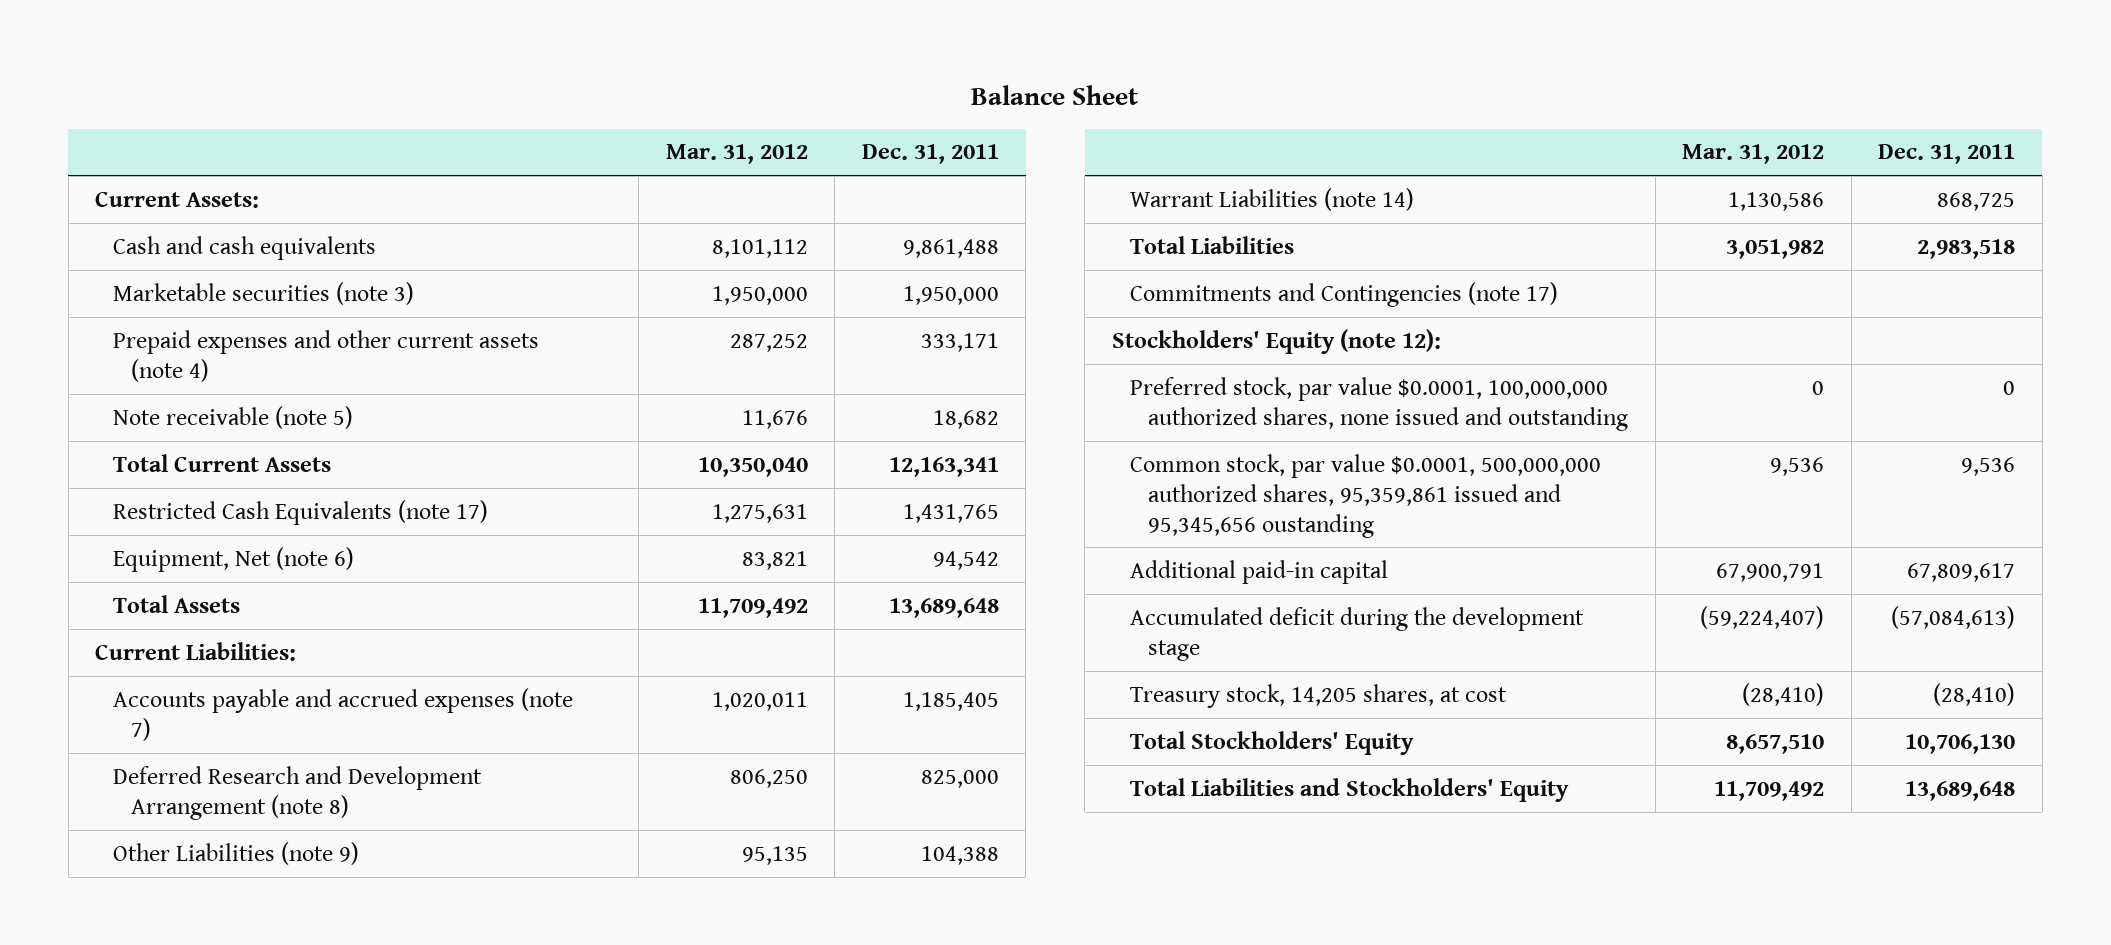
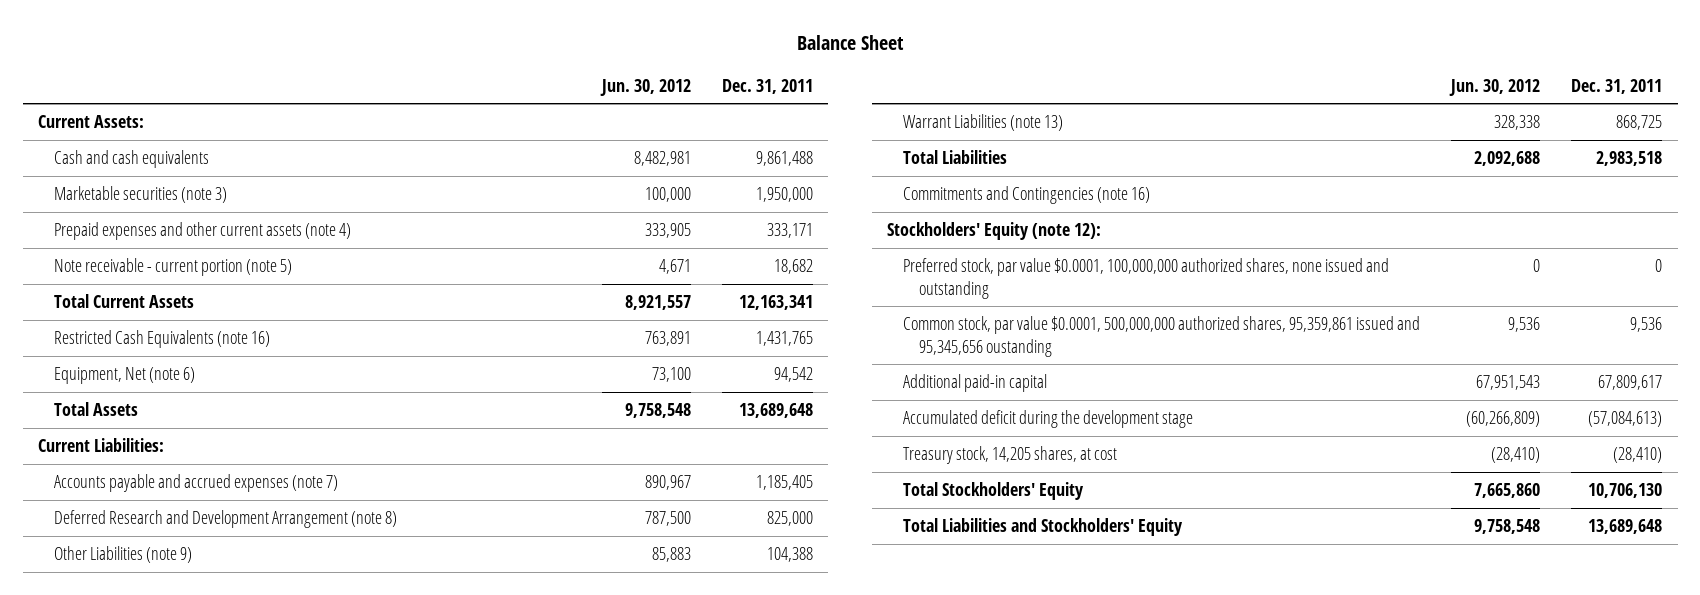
- | Mar. 31, 2012 | Dec. 31, 2011
+ | Jun. 30, 2012 | Dec. 31, 2011
- Note receivable (note 5) | 11,676 | 18,682
+ Note receivable - current portion (note 5) | 4,671 | 18,682
- Restricted Cash Equivalents (note 17) | 1,275,631 | 1,431,765
+ Restricted Cash Equivalents (note 16) | 763,891 | 1,431,765
- Warrant Liabilities (note 14) | 1,130,586 | 868,725
+ Warrant Liabilities (note 13) | 328,338 | 868,725
- Commitments and Contingencies (note 17)
+ Commitments and Contingencies (note 16)

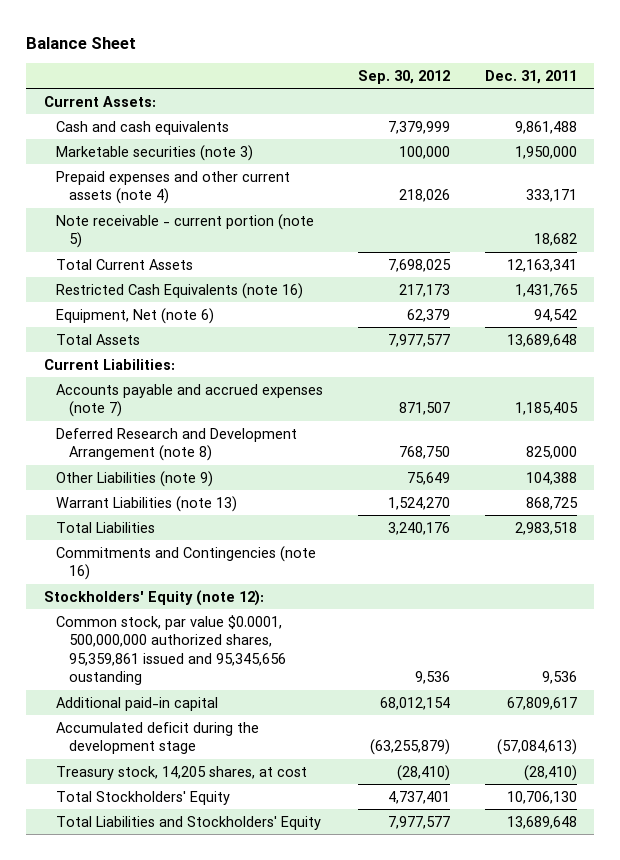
- | Jun. 30, 2012 | Dec. 31, 2011
+ | Sep. 30, 2012 | Dec. 31, 2011
- Preferred stock, par value $0.0001, 100,000,000 authorized shares, none issued and outstanding | 0 | 0

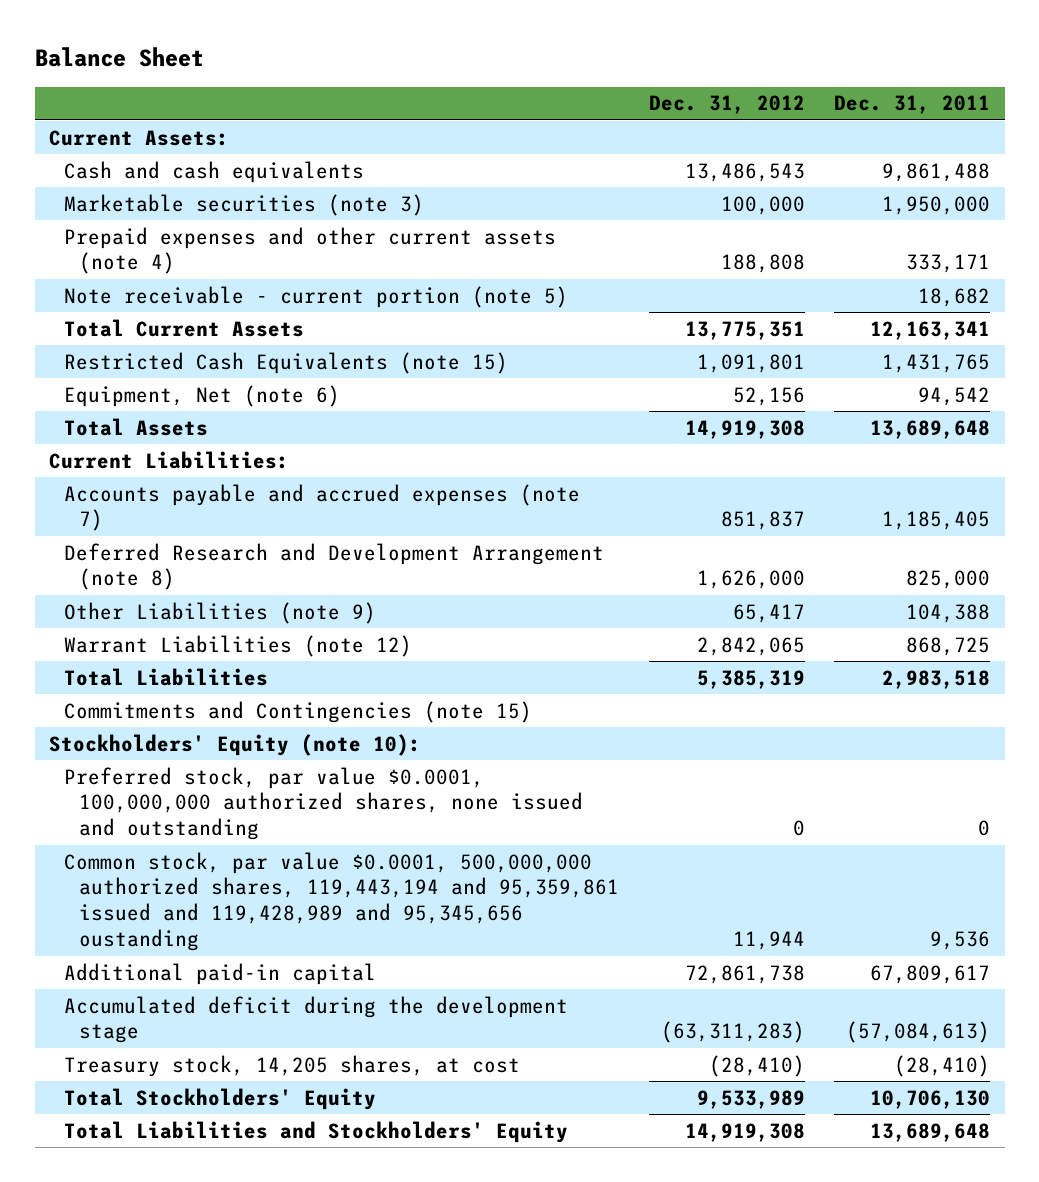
- | Sep. 30, 2012 | Dec. 31, 2011
+ | Dec. 31, 2012 | Dec. 31, 2011
- Restricted Cash Equivalents (note 16) | 217,173 | 1,431,765
+ Restricted Cash Equivalents (note 15) | 1,091,801 | 1,431,765
- Warrant Liabilities (note 13) | 1,524,270 | 868,725
+ Warrant Liabilities (note 12) | 2,842,065 | 868,725
- Commitments and Contingencies (note 16)
- Stockholders' Equity (note 12):
- Common stock, par value $0.0001, 500,000,000 authorized shares, 95,359,861 issued and 95,345,656 oustanding | 9,536 | 9,536
+ Commitments and Contingencies (note 15)
+ Stockholders' Equity (note 10):
+ Preferred stock, par value $0.0001, 100,000,000 authorized shares, none issued and outstanding | 0 | 0
+ Common stock, par value $0.0001, 500,000,000 authorized shares, 119,443,194 and 95,359,861 issued and 119,428,989 and 95,345,656 oustanding | 11,944 | 9,536

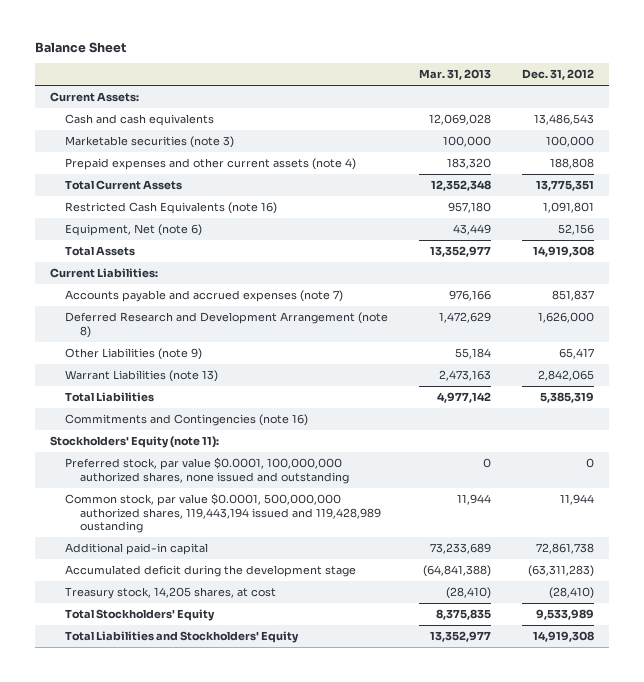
- | Dec. 31, 2012 | Dec. 31, 2011
+ | Mar. 31, 2013 | Dec. 31, 2012
- Note receivable - current portion (note 5) | | 18,682
- Restricted Cash Equivalents (note 15) | 1,091,801 | 1,431,765
+ Restricted Cash Equivalents (note 16) | 957,180 | 1,091,801
- Warrant Liabilities (note 12) | 2,842,065 | 868,725
+ Warrant Liabilities (note 13) | 2,473,163 | 2,842,065
- Commitments and Contingencies (note 15)
- Stockholders' Equity (note 10):
+ Commitments and Contingencies (note 16)
+ Stockholders' Equity (note 11):
- Common stock, par value $0.0001, 500,000,000 authorized shares, 119,443,194 and 95,359,861 issued and 119,428,989 and 95,345,656 oustanding | 11,944 | 9,536
+ Common stock, par value $0.0001, 500,000,000 authorized shares, 119,443,194 issued and 119,428,989 oustanding | 11,944 | 11,944

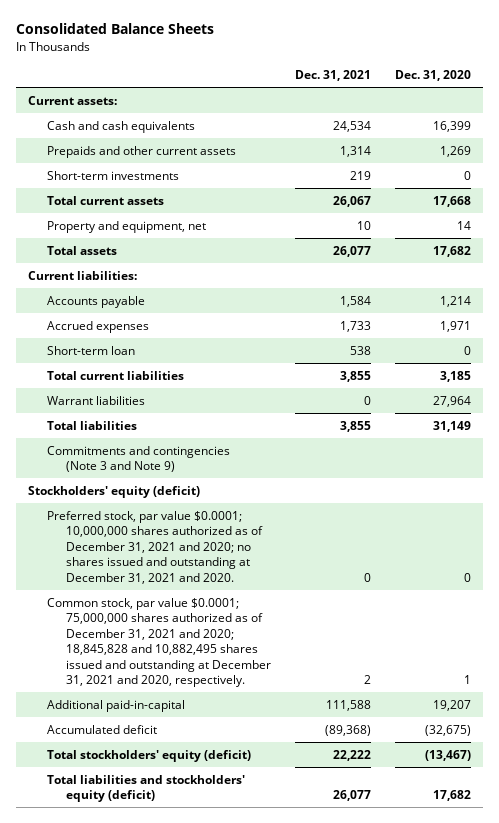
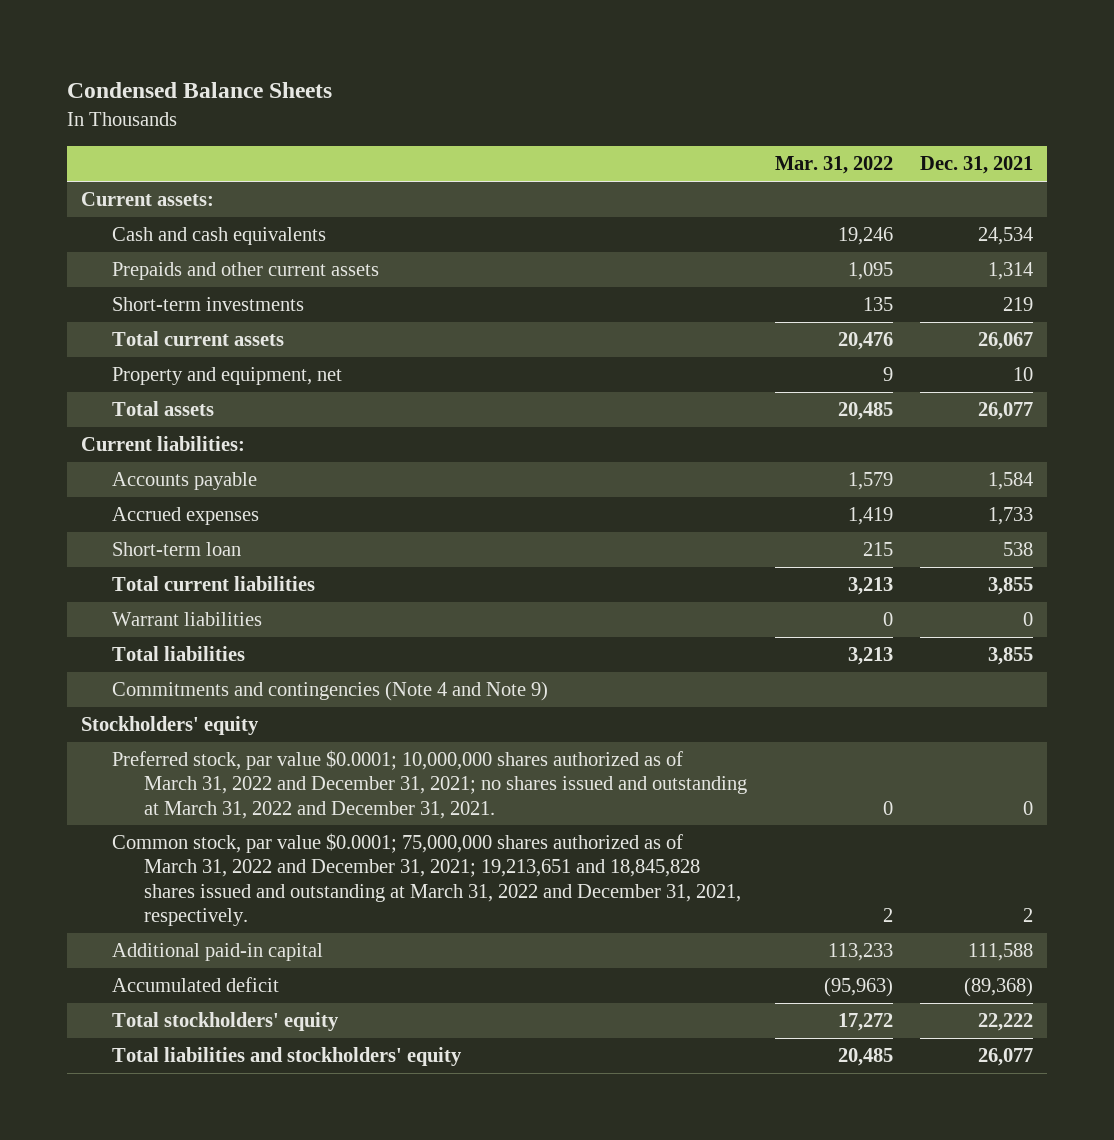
- Consolidated Balance Sheets
+ Condensed Balance Sheets
- | Dec. 31, 2021 | Dec. 31, 2020
+ | Mar. 31, 2022 | Dec. 31, 2021
- Commitments and contingencies (Note 3 and Note 9)
- Stockholders' equity (deficit)
- Preferred stock, par value $0.0001; 10,000,000 shares authorized as of December 31, 2021 and 2020; no shares issued and outstanding at December 31, 2021 and 2020. | 0 | 0
- Common stock, par value $0.0001; 75,000,000 shares authorized as of December 31, 2021 and 2020; 18,845,828 and 10,882,495 shares issued and outstanding at December 31, 2021 and 2020, respectively. | 2 | 1
- Additional paid-in-capital | 111,588 | 19,207
+ Commitments and contingencies (Note 4 and Note 9)
+ Stockholders' equity
+ Preferred stock, par value $0.0001; 10,000,000 shares authorized as of March 31, 2022 and December 31, 2021; no shares issued and outstanding at March 31, 2022 and December 31, 2021. | 0 | 0
+ Common stock, par value $0.0001; 75,000,000 shares authorized as of March 31, 2022 and December 31, 2021; 19,213,651 and 18,845,828 shares issued and outstanding at March 31, 2022 and December 31, 2021, respectively. | 2 | 2
+ Additional paid-in capital | 113,233 | 111,588
- Total stockholders' equity (deficit) | 22,222 | (13,467)
- Total liabilities and stockholders' equity (deficit) | 26,077 | 17,682
+ Total stockholders' equity | 17,272 | 22,222
+ Total liabilities and stockholders' equity | 20,485 | 26,077

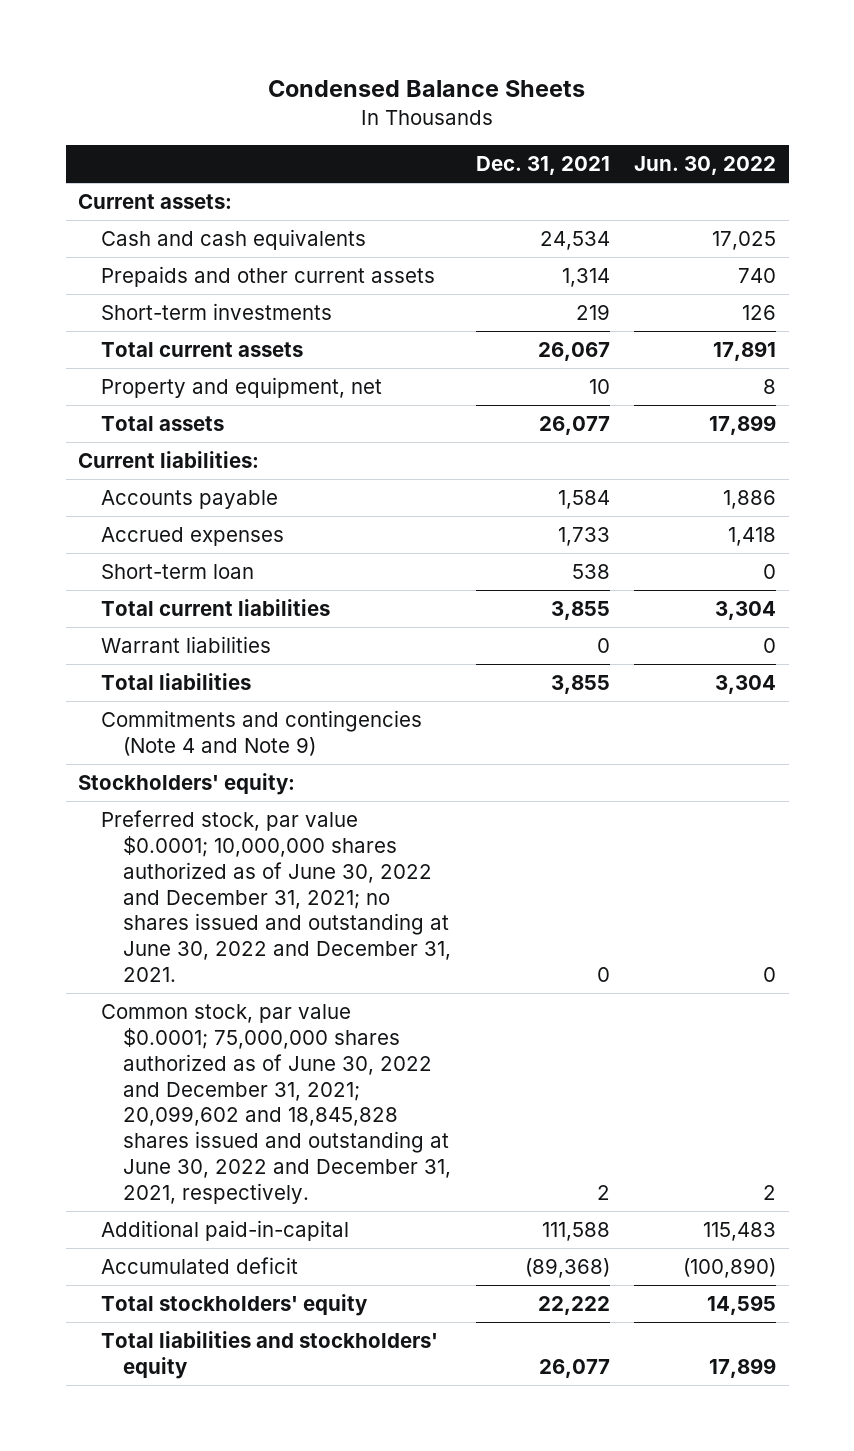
- | Mar. 31, 2022 | Dec. 31, 2021
+ | Dec. 31, 2021 | Jun. 30, 2022
- Stockholders' equity
- Preferred stock, par value $0.0001; 10,000,000 shares authorized as of March 31, 2022 and December 31, 2021; no shares issued and outstanding at March 31, 2022 and December 31, 2021. | 0 | 0
- Common stock, par value $0.0001; 75,000,000 shares authorized as of March 31, 2022 and December 31, 2021; 19,213,651 and 18,845,828 shares issued and outstanding at March 31, 2022 and December 31, 2021, respectively. | 2 | 2
- Additional paid-in capital | 113,233 | 111,588
+ Stockholders' equity:
+ Preferred stock, par value $0.0001; 10,000,000 shares authorized as of June 30, 2022 and December 31, 2021; no shares issued and outstanding at June 30, 2022 and December 31, 2021. | 0 | 0
+ Common stock, par value $0.0001; 75,000,000 shares authorized as of June 30, 2022 and December 31, 2021; 20,099,602 and 18,845,828 shares issued and outstanding at June 30, 2022 and December 31, 2021, respectively. | 2 | 2
+ Additional paid-in-capital | 111,588 | 115,483

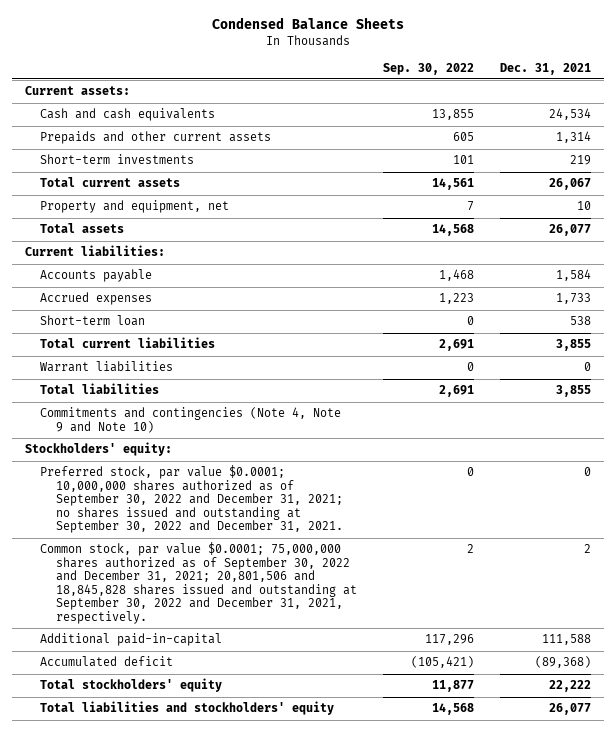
- | Dec. 31, 2021 | Jun. 30, 2022
+ | Sep. 30, 2022 | Dec. 31, 2021
- Commitments and contingencies (Note 4 and Note 9)
+ Commitments and contingencies (Note 4, Note 9 and Note 10)
- Preferred stock, par value $0.0001; 10,000,000 shares authorized as of June 30, 2022 and December 31, 2021; no shares issued and outstanding at June 30, 2022 and December 31, 2021. | 0 | 0
- Common stock, par value $0.0001; 75,000,000 shares authorized as of June 30, 2022 and December 31, 2021; 20,099,602 and 18,845,828 shares issued and outstanding at June 30, 2022 and December 31, 2021, respectively. | 2 | 2
+ Preferred stock, par value $0.0001; 10,000,000 shares authorized as of September 30, 2022 and December 31, 2021; no shares issued and outstanding at September 30, 2022 and December 31, 2021. | 0 | 0
+ Common stock, par value $0.0001; 75,000,000 shares authorized as of September 30, 2022 and December 31, 2021; 20,801,506 and 18,845,828 shares issued and outstanding at September 30, 2022 and December 31, 2021, respectively. | 2 | 2

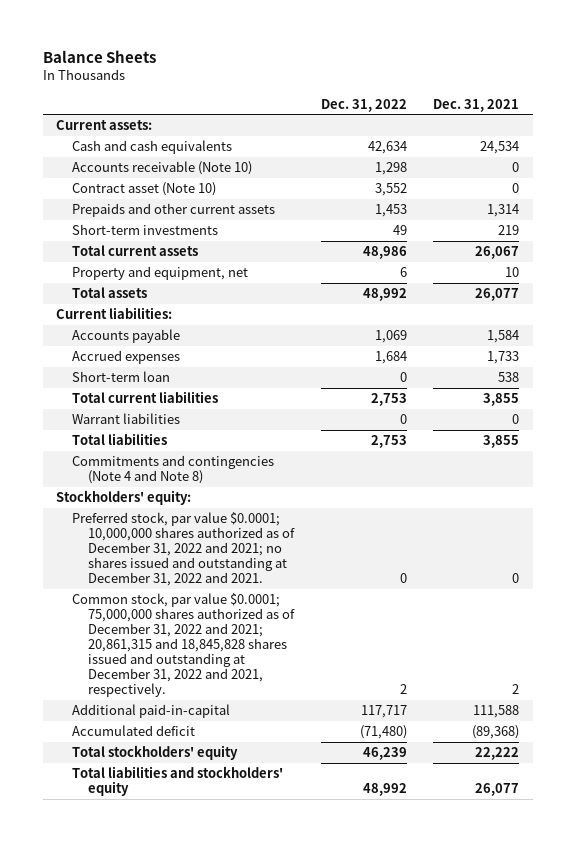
- Condensed Balance Sheets
+ Balance Sheets
- | Sep. 30, 2022 | Dec. 31, 2021
+ | Dec. 31, 2022 | Dec. 31, 2021
+ Accounts receivable (Note 10) | 1,298 | 0
+ Contract asset (Note 10) | 3,552 | 0
- Commitments and contingencies (Note 4, Note 9 and Note 10)
+ Commitments and contingencies (Note 4 and Note 8)
- Preferred stock, par value $0.0001; 10,000,000 shares authorized as of September 30, 2022 and December 31, 2021; no shares issued and outstanding at September 30, 2022 and December 31, 2021. | 0 | 0
- Common stock, par value $0.0001; 75,000,000 shares authorized as of September 30, 2022 and December 31, 2021; 20,801,506 and 18,845,828 shares issued and outstanding at September 30, 2022 and December 31, 2021, respectively. | 2 | 2
+ Preferred stock, par value $0.0001; 10,000,000 shares authorized as of December 31, 2022 and 2021; no shares issued and outstanding at December 31, 2022 and 2021. | 0 | 0
+ Common stock, par value $0.0001; 75,000,000 shares authorized as of December 31, 2022 and 2021; 20,861,315 and 18,845,828 shares issued and outstanding at December 31, 2022 and 2021, respectively. | 2 | 2

